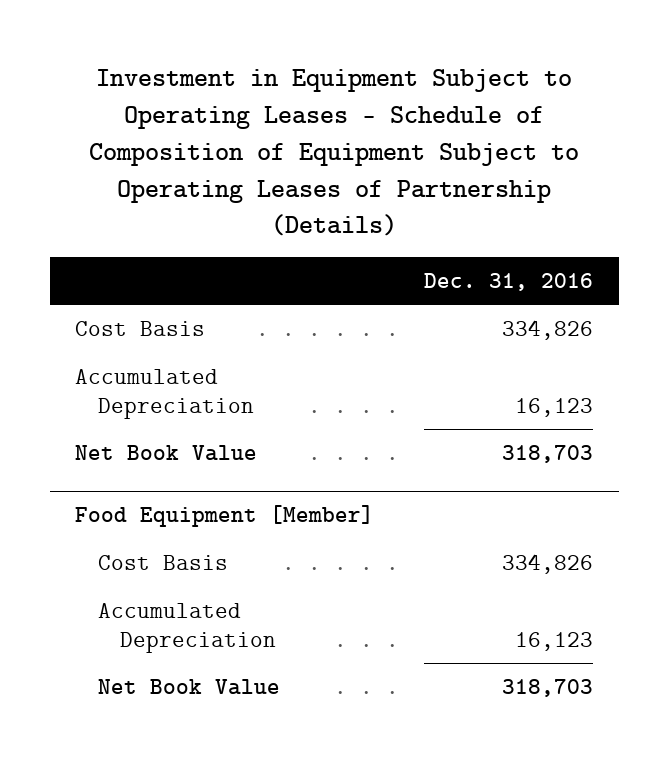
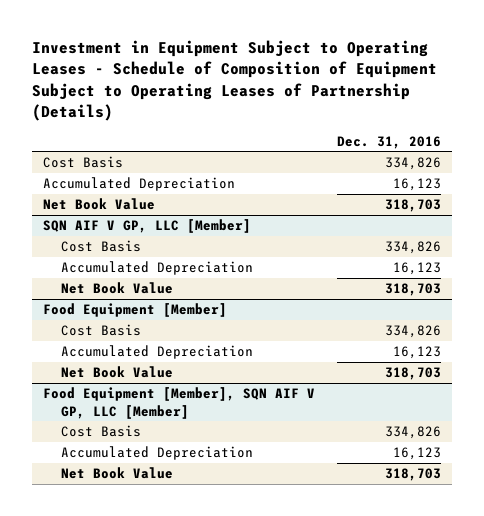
+ SQN AIF V GP, LLC [Member]
+ Cost Basis | 334,826
+ Accumulated Depreciation | 16,123
+ Net Book Value | 318,703
+ Food Equipment [Member], SQN AIF V GP, LLC [Member]
+ Cost Basis | 334,826
+ Accumulated Depreciation | 16,123
+ Net Book Value | 318,703

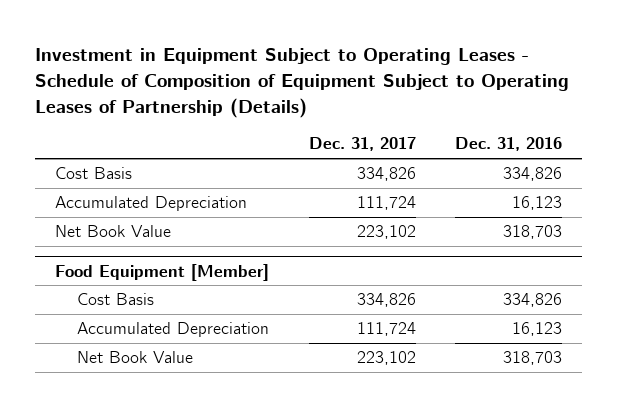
- | Dec. 31, 2016
+ | Dec. 31, 2017 | Dec. 31, 2016
- SQN AIF V GP, LLC [Member]
- Cost Basis | 334,826
- Accumulated Depreciation | 16,123
- Net Book Value | 318,703
- Food Equipment [Member], SQN AIF V GP, LLC [Member]
- Cost Basis | 334,826
- Accumulated Depreciation | 16,123
- Net Book Value | 318,703

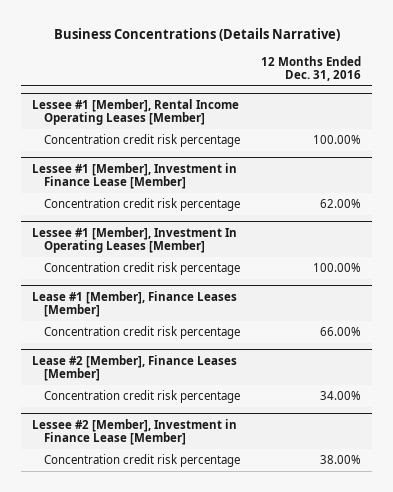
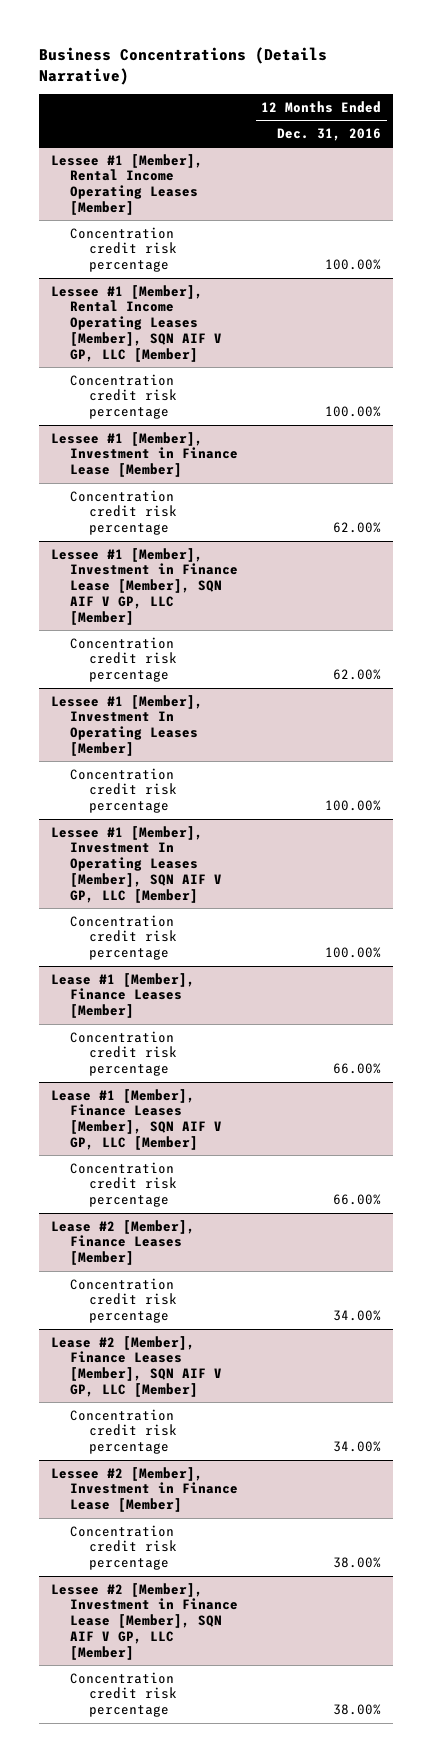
+ Lessee #1 [Member], Rental Income Operating Leases [Member], SQN AIF V GP, LLC [Member]
+ Concentration credit risk percentage | 100.00%
+ Lessee #1 [Member], Investment in Finance Lease [Member], SQN AIF V GP, LLC [Member]
+ Concentration credit risk percentage | 62.00%
+ Lessee #1 [Member], Investment In Operating Leases [Member], SQN AIF V GP, LLC [Member]
+ Concentration credit risk percentage | 100.00%
+ Lease #1 [Member], Finance Leases [Member], SQN AIF V GP, LLC [Member]
+ Concentration credit risk percentage | 66.00%
+ Lease #2 [Member], Finance Leases [Member], SQN AIF V GP, LLC [Member]
+ Concentration credit risk percentage | 34.00%
+ Lessee #2 [Member], Investment in Finance Lease [Member], SQN AIF V GP, LLC [Member]
+ Concentration credit risk percentage | 38.00%

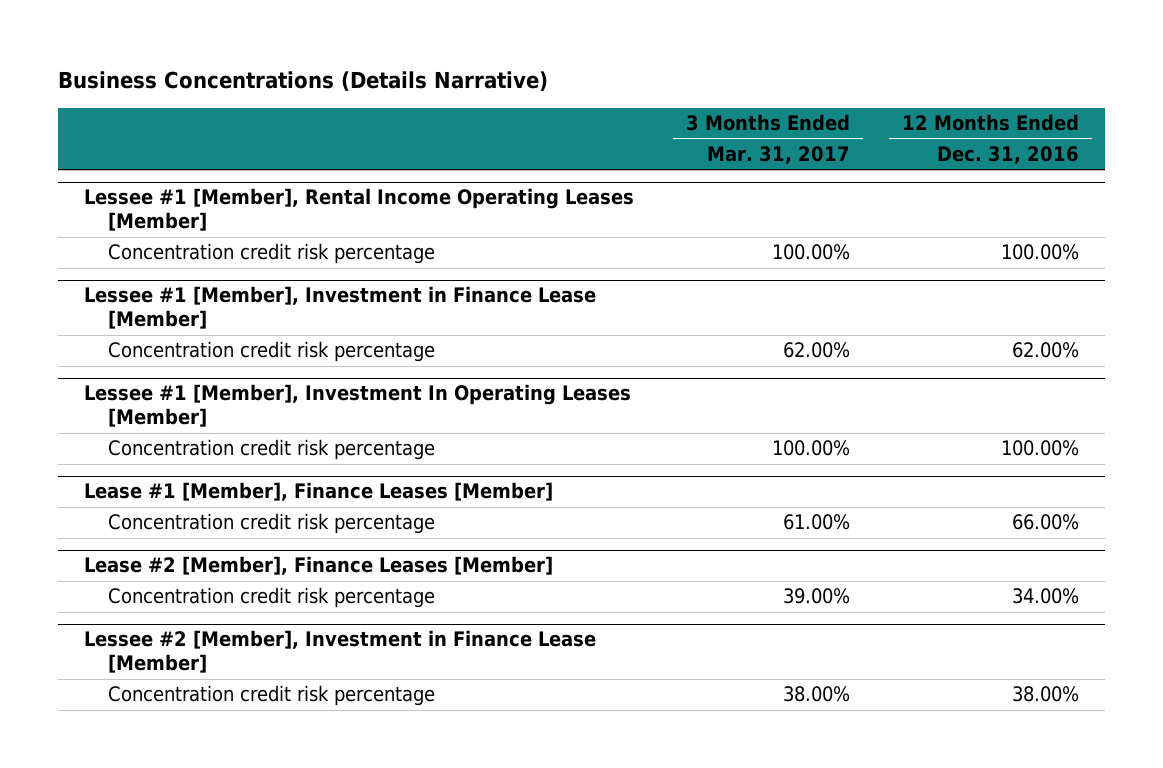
- | 12 Months Ended Dec. 31, 2016
+ | 3 Months Ended Mar. 31, 2017 | 12 Months Ended Dec. 31, 2016
- Lessee #1 [Member], Rental Income Operating Leases [Member], SQN AIF V GP, LLC [Member]
- Concentration credit risk percentage | 100.00%
- Lessee #1 [Member], Investment in Finance Lease [Member], SQN AIF V GP, LLC [Member]
- Concentration credit risk percentage | 62.00%
- Lessee #1 [Member], Investment In Operating Leases [Member], SQN AIF V GP, LLC [Member]
- Concentration credit risk percentage | 100.00%
- Lease #1 [Member], Finance Leases [Member], SQN AIF V GP, LLC [Member]
- Concentration credit risk percentage | 66.00%
- Lease #2 [Member], Finance Leases [Member], SQN AIF V GP, LLC [Member]
- Concentration credit risk percentage | 34.00%
- Lessee #2 [Member], Investment in Finance Lease [Member], SQN AIF V GP, LLC [Member]
- Concentration credit risk percentage | 38.00%

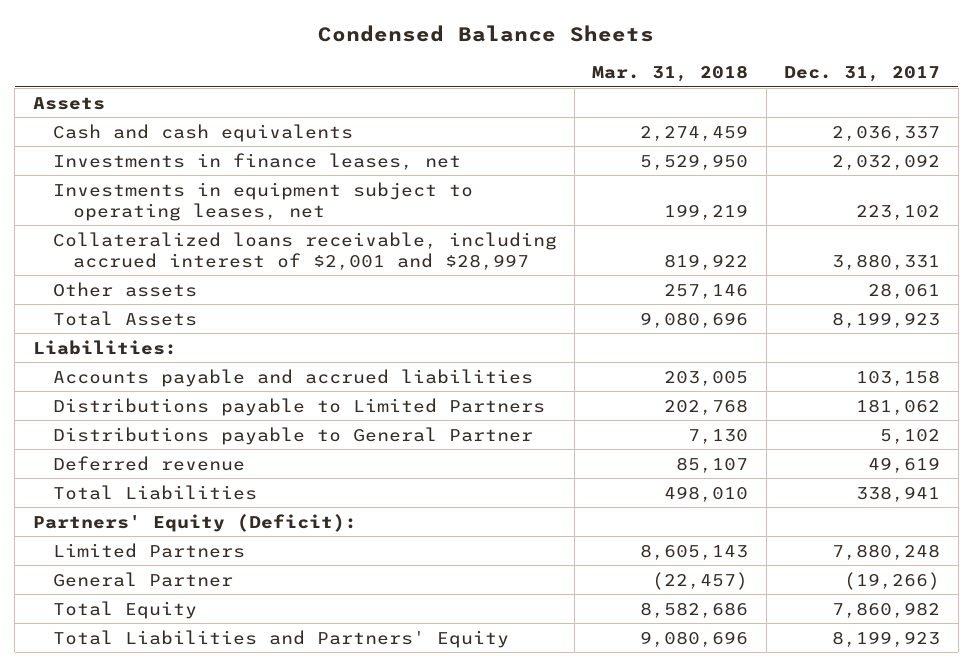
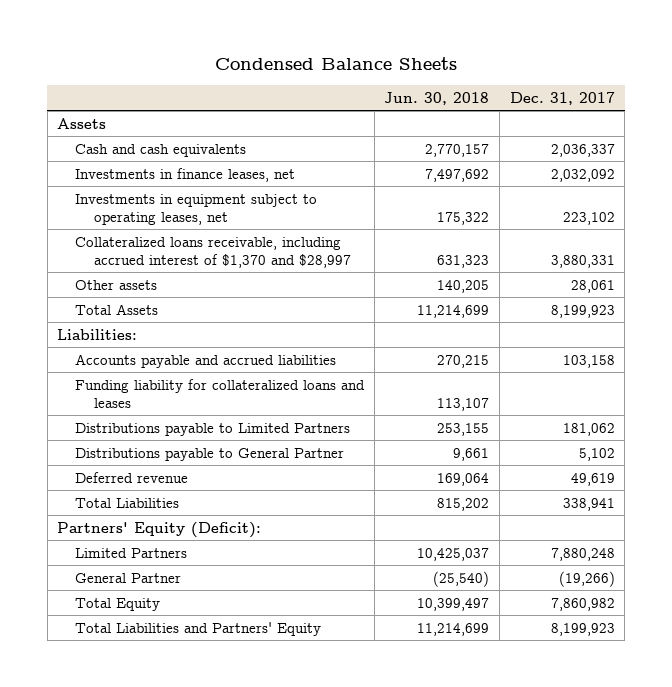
- | Mar. 31, 2018 | Dec. 31, 2017
+ | Jun. 30, 2018 | Dec. 31, 2017
- Collateralized loans receivable, including accrued interest of $2,001 and $28,997 | 819,922 | 3,880,331
+ Collateralized loans receivable, including accrued interest of $1,370 and $28,997 | 631,323 | 3,880,331
+ Funding liability for collateralized loans and leases | 113,107 |

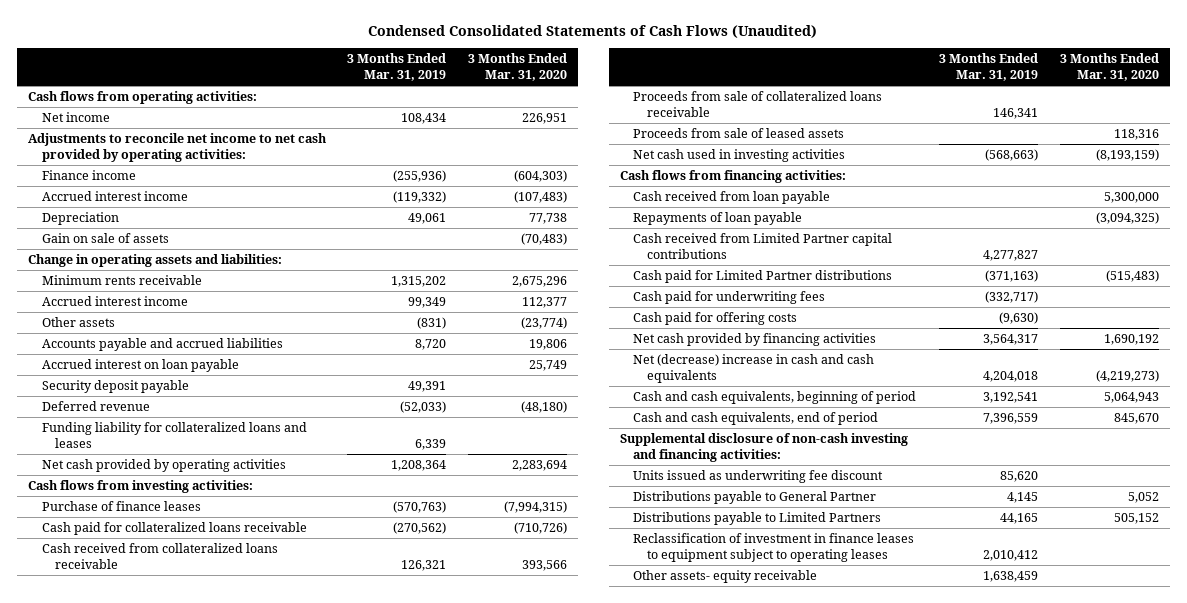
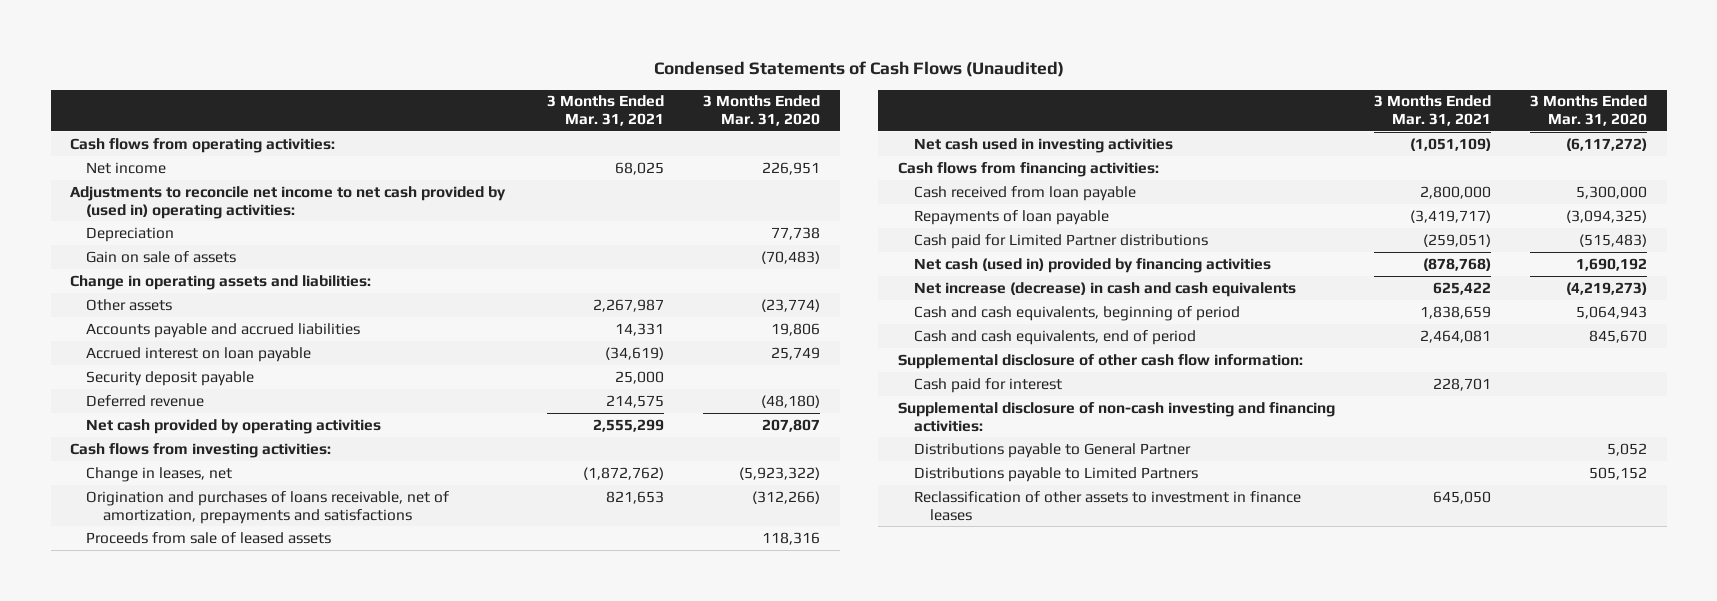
- Condensed Consolidated Statements of Cash Flows (Unaudited)
+ Condensed Statements of Cash Flows (Unaudited)
- | 3 Months Ended Mar. 31, 2019 | 3 Months Ended Mar. 31, 2020
+ | 3 Months Ended Mar. 31, 2021 | 3 Months Ended Mar. 31, 2020
- Adjustments to reconcile net income to net cash provided by operating activities:
- Finance income | (255,936) | (604,303)
- Accrued interest income | (119,332) | (107,483)
+ Adjustments to reconcile net income to net cash provided by (used in) operating activities:
- Minimum rents receivable | 1,315,202 | 2,675,296
- Accrued interest income | 99,349 | 112,377
- Funding liability for collateralized loans and leases | 6,339 |
- Net cash provided by operating activities | 1,208,364 | 2,283,694
+ Net cash provided by operating activities | 2,555,299 | 207,807
- Purchase of finance leases | (570,763) | (7,994,315)
- Cash paid for collateralized loans receivable | (270,562) | (710,726)
- Cash received from collateralized loans receivable | 126,321 | 393,566
- Proceeds from sale of collateralized loans receivable | 146,341 |
+ Change in leases, net | (1,872,762) | (5,923,322)
+ Origination and purchases of loans receivable, net of amortization, prepayments and satisfactions | 821,653 | (312,266)
- Net cash used in investing activities | (568,663) | (8,193,159)
+ Net cash used in investing activities | (1,051,109) | (6,117,272)
- Cash received from Limited Partner capital contributions | 4,277,827 |
- Cash paid for underwriting fees | (332,717) |
- Cash paid for offering costs | (9,630) |
- Net cash provided by financing activities | 3,564,317 | 1,690,192
- Net (decrease) increase in cash and cash equivalents | 4,204,018 | (4,219,273)
+ Net cash (used in) provided by financing activities | (878,768) | 1,690,192
+ Net increase (decrease) in cash and cash equivalents | 625,422 | (4,219,273)
+ Supplemental disclosure of other cash flow information:
+ Cash paid for interest | 228,701 |
- Units issued as underwriting fee discount | 85,620 |
- Reclassification of investment in finance leases to equipment subject to operating leases | 2,010,412 |
- Other assets- equity receivable | 1,638,459 |
+ Reclassification of other assets to investment in finance leases | 645,050 |

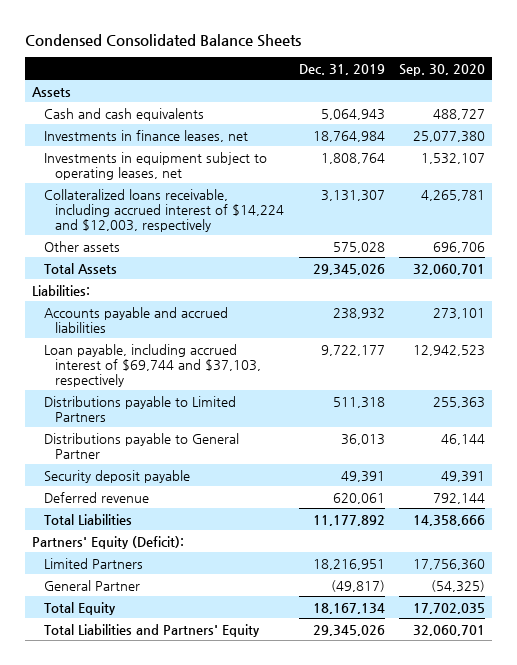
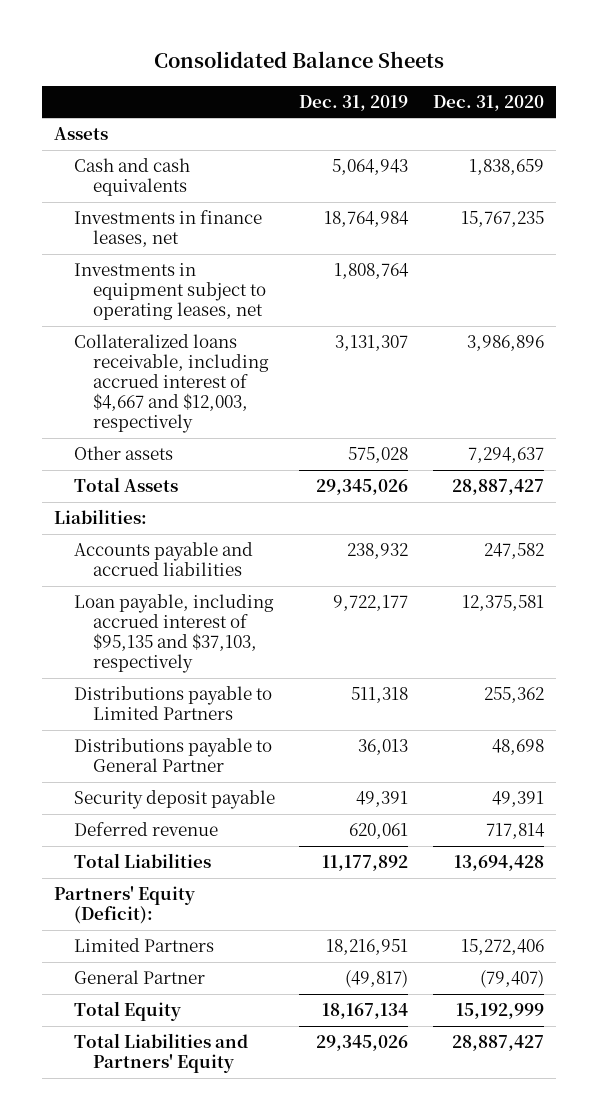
- Condensed Consolidated Balance Sheets
+ Consolidated Balance Sheets
- | Dec. 31, 2019 | Sep. 30, 2020
+ | Dec. 31, 2019 | Dec. 31, 2020
- Collateralized loans receivable, including accrued interest of $14,224 and $12,003, respectively | 3,131,307 | 4,265,781
+ Collateralized loans receivable, including accrued interest of $4,667 and $12,003, respectively | 3,131,307 | 3,986,896
- Loan payable, including accrued interest of $69,744 and $37,103, respectively | 9,722,177 | 12,942,523
+ Loan payable, including accrued interest of $95,135 and $37,103, respectively | 9,722,177 | 12,375,581

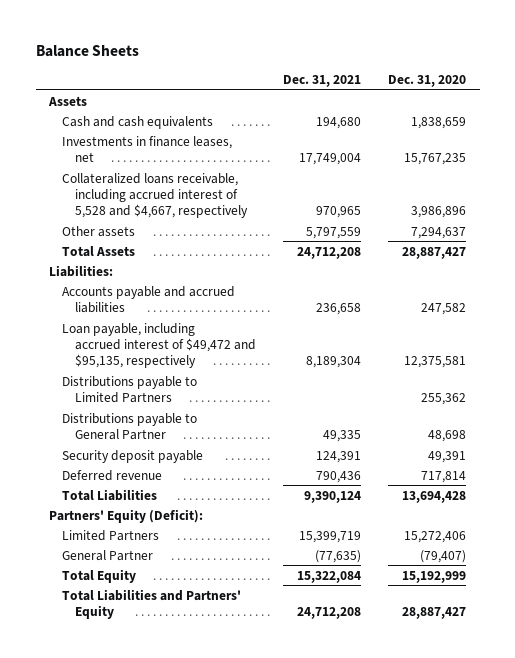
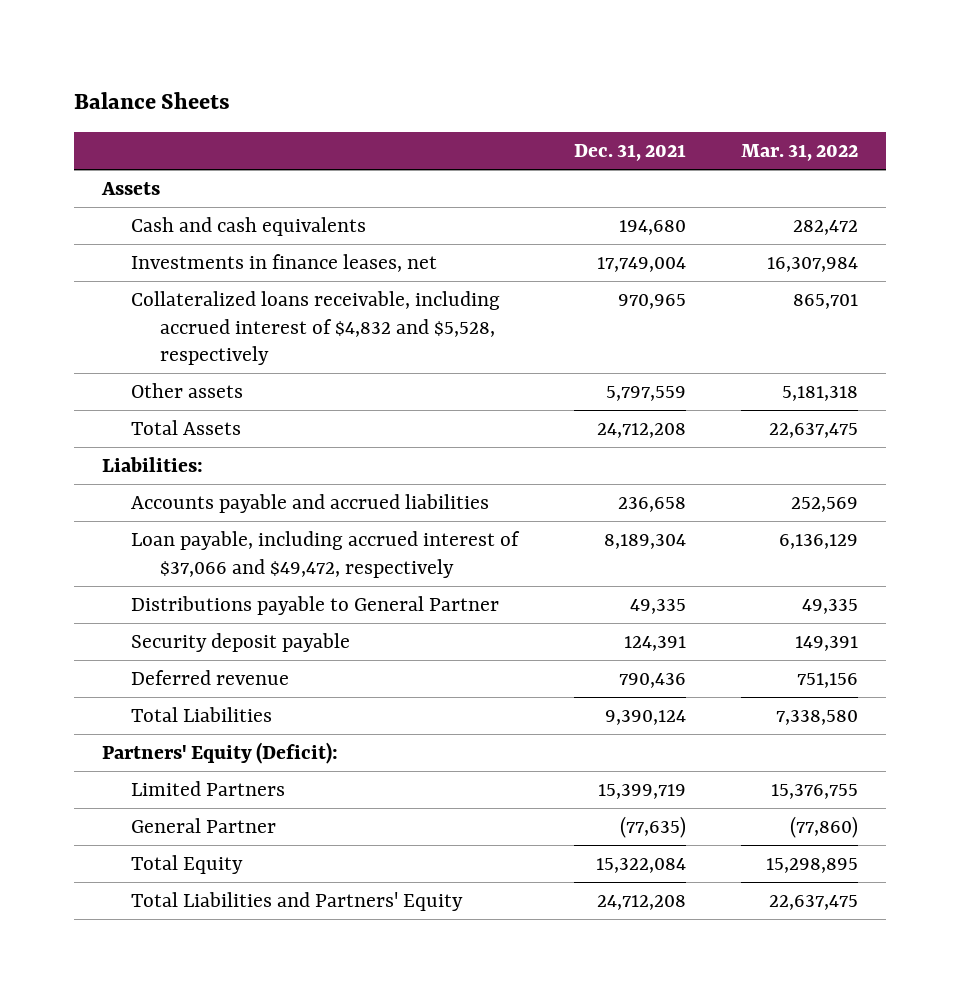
- | Dec. 31, 2021 | Dec. 31, 2020
+ | Dec. 31, 2021 | Mar. 31, 2022
- Collateralized loans receivable, including accrued interest of 5,528 and $4,667, respectively | 970,965 | 3,986,896
+ Collateralized loans receivable, including accrued interest of $4,832 and $5,528, respectively | 970,965 | 865,701
- Loan payable, including accrued interest of $49,472 and $95,135, respectively | 8,189,304 | 12,375,581
- Distributions payable to Limited Partners | | 255,362
+ Loan payable, including accrued interest of $37,066 and $49,472, respectively | 8,189,304 | 6,136,129

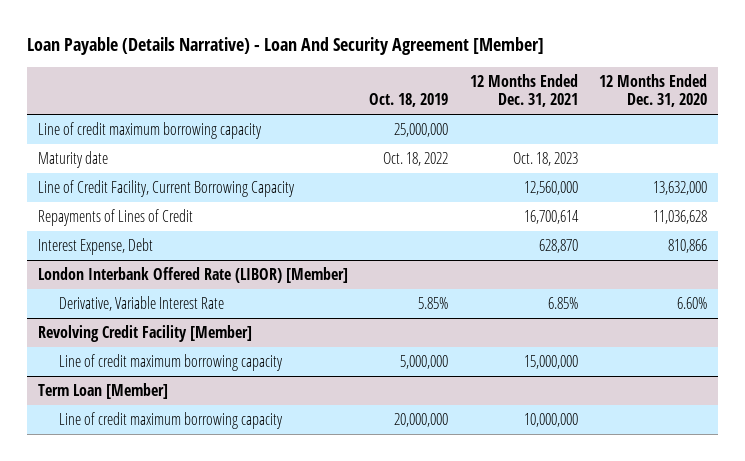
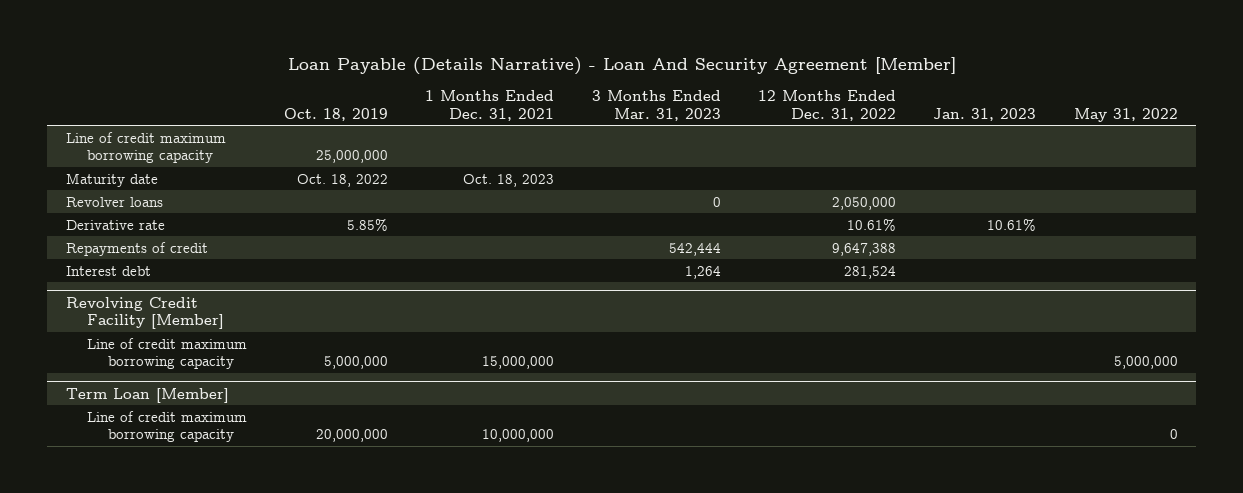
- | Oct. 18, 2019 | 12 Months Ended Dec. 31, 2021 | 12 Months Ended Dec. 31, 2020
+ | Oct. 18, 2019 | 1 Months Ended Dec. 31, 2021 | 3 Months Ended Mar. 31, 2023 | 12 Months Ended Dec. 31, 2022 | Jan. 31, 2023 | May 31, 2022
- Line of Credit Facility, Current Borrowing Capacity | | 12,560,000 | 13,632,000
- Repayments of Lines of Credit | | 16,700,614 | 11,036,628
- Interest Expense, Debt | | 628,870 | 810,866
- London Interbank Offered Rate (LIBOR) [Member]
- Derivative, Variable Interest Rate | 5.85% | 6.85% | 6.60%
+ Revolver loans | | | 0 | 2,050,000 | |
+ Derivative rate | 5.85% | | | 10.61% | 10.61% |
+ Repayments of credit | | | 542,444 | 9,647,388 | |
+ Interest debt | | | 1,264 | 281,524 | |

